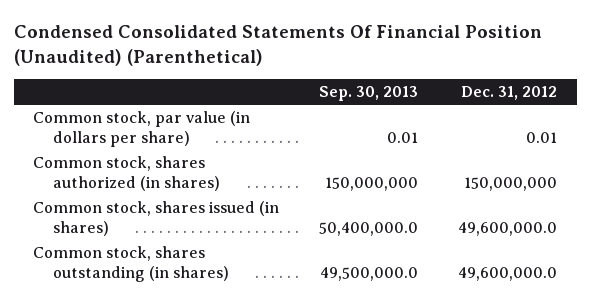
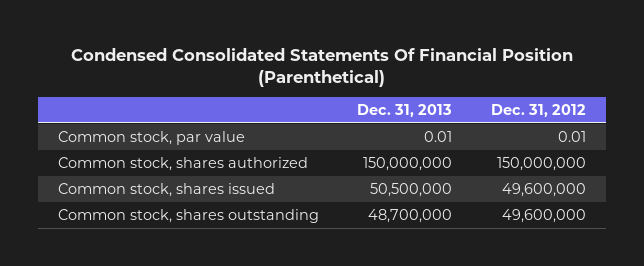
- Condensed Consolidated Statements Of Financial Position (Unaudited) (Parenthetical)
+ Condensed Consolidated Statements Of Financial Position (Parenthetical)
- | Sep. 30, 2013 | Dec. 31, 2012
+ | Dec. 31, 2013 | Dec. 31, 2012
- Common stock, par value (in dollars per share) | 0.01 | 0.01
- Common stock, shares authorized (in shares) | 150,000,000 | 150,000,000
- Common stock, shares issued (in shares) | 50,400,000.0 | 49,600,000.0
- Common stock, shares outstanding (in shares) | 49,500,000.0 | 49,600,000.0
+ Common stock, par value | 0.01 | 0.01
+ Common stock, shares authorized | 150,000,000 | 150,000,000
+ Common stock, shares issued | 50,500,000 | 49,600,000
+ Common stock, shares outstanding | 48,700,000 | 49,600,000

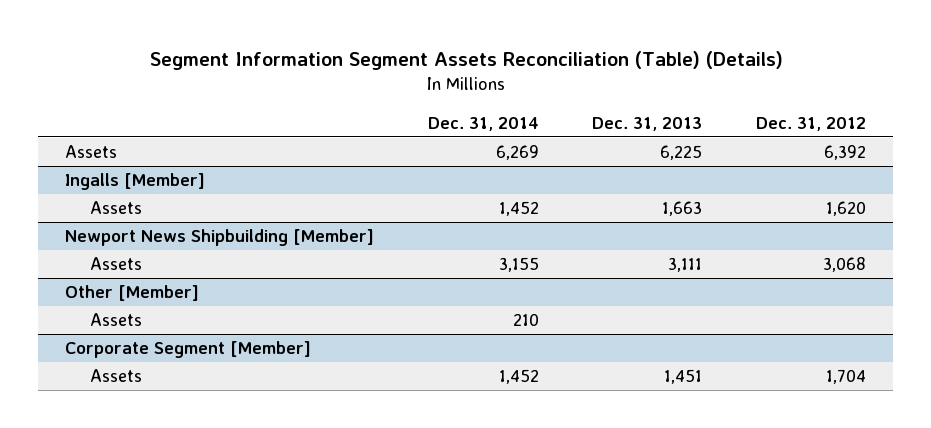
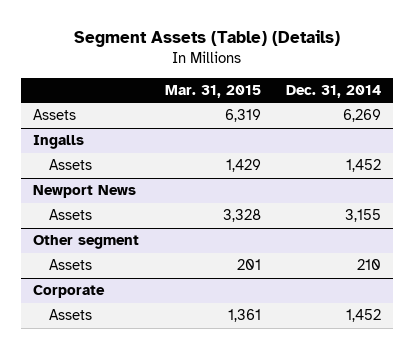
- Segment Information Segment Assets Reconciliation (Table) (Details)
+ Segment Assets (Table) (Details)
- | Dec. 31, 2014 | Dec. 31, 2013 | Dec. 31, 2012
+ | Mar. 31, 2015 | Dec. 31, 2014
- Ingalls [Member]
+ Ingalls
- Newport News Shipbuilding [Member]
+ Newport News
- Other [Member]
+ Other segment
- Corporate Segment [Member]
+ Corporate

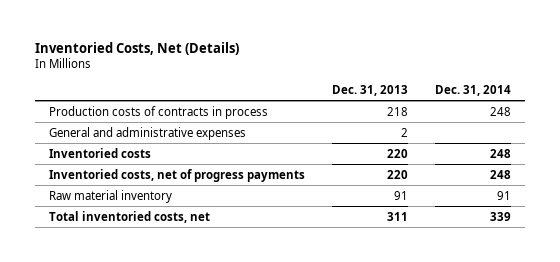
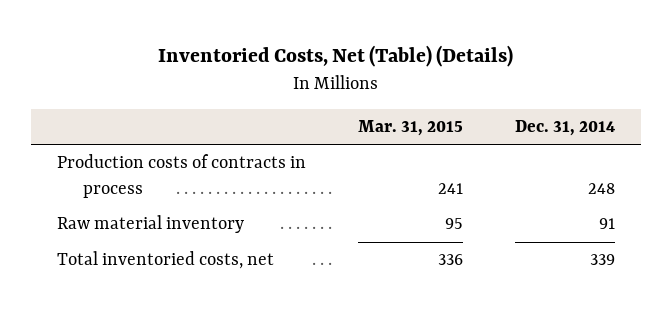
- Inventoried Costs, Net (Details)
+ Inventoried Costs, Net (Table) (Details)
- | Dec. 31, 2013 | Dec. 31, 2014
+ | Mar. 31, 2015 | Dec. 31, 2014
- General and administrative expenses | 2 |
- Inventoried costs | 220 | 248
- Inventoried costs, net of progress payments | 220 | 248

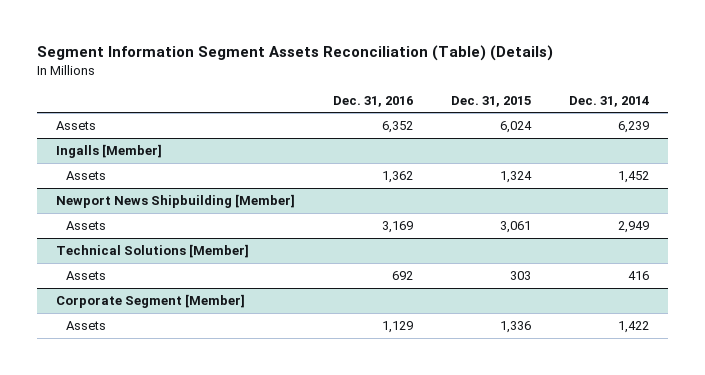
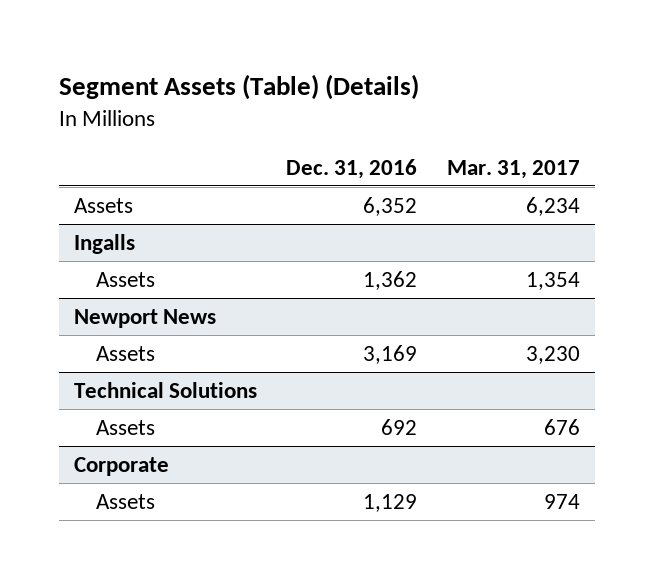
- Segment Information Segment Assets Reconciliation (Table) (Details)
+ Segment Assets (Table) (Details)
- | Dec. 31, 2016 | Dec. 31, 2015 | Dec. 31, 2014
+ | Dec. 31, 2016 | Mar. 31, 2017
- Ingalls [Member]
+ Ingalls
- Newport News Shipbuilding [Member]
+ Newport News
- Technical Solutions [Member]
+ Technical Solutions
- Corporate Segment [Member]
+ Corporate

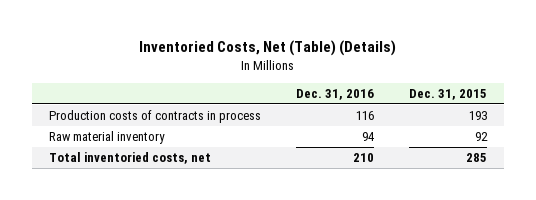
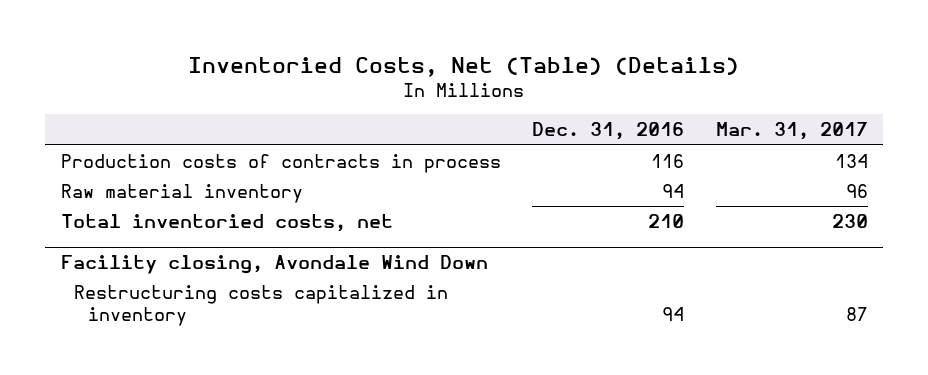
- | Dec. 31, 2016 | Dec. 31, 2015
+ | Dec. 31, 2016 | Mar. 31, 2017
+ Facility closing, Avondale Wind Down
+ Restructuring costs capitalized in inventory | 94 | 87

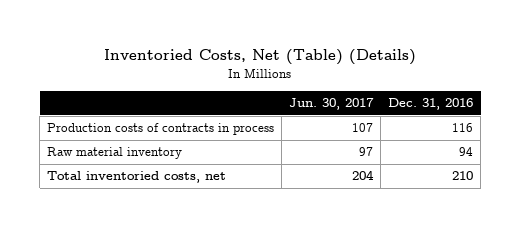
- | Dec. 31, 2016 | Mar. 31, 2017
+ | Jun. 30, 2017 | Dec. 31, 2016
- Facility closing, Avondale Wind Down
- Restructuring costs capitalized in inventory | 94 | 87

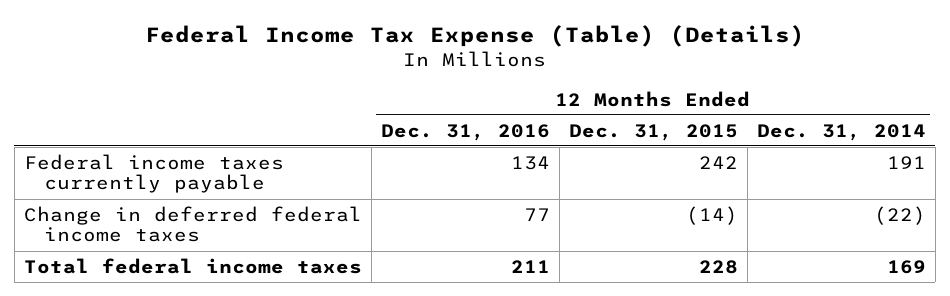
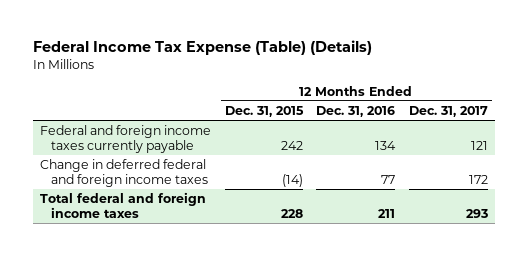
- | 12 Months Ended Dec. 31, 2016 | 12 Months Ended Dec. 31, 2015 | 12 Months Ended Dec. 31, 2014
+ | 12 Months Ended Dec. 31, 2015 | 12 Months Ended Dec. 31, 2016 | 12 Months Ended Dec. 31, 2017
- Federal income taxes currently payable | 134 | 242 | 191
- Change in deferred federal income taxes | 77 | (14) | (22)
- Total federal income taxes | 211 | 228 | 169
+ Federal and foreign income taxes currently payable | 242 | 134 | 121
+ Change in deferred federal and foreign income taxes | (14) | 77 | 172
+ Total federal and foreign income taxes | 228 | 211 | 293

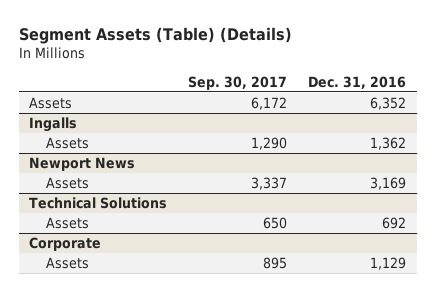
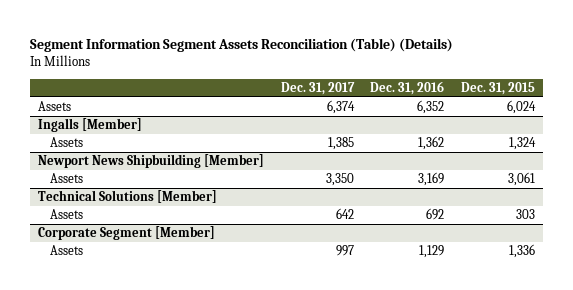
- Segment Assets (Table) (Details)
+ Segment Information Segment Assets Reconciliation (Table) (Details)
- | Sep. 30, 2017 | Dec. 31, 2016
+ | Dec. 31, 2017 | Dec. 31, 2016 | Dec. 31, 2015
- Ingalls
+ Ingalls [Member]
- Newport News
+ Newport News Shipbuilding [Member]
- Technical Solutions
+ Technical Solutions [Member]
- Corporate
+ Corporate Segment [Member]

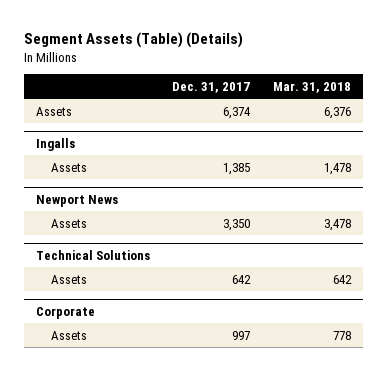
- Segment Information Segment Assets Reconciliation (Table) (Details)
+ Segment Assets (Table) (Details)
- | Dec. 31, 2017 | Dec. 31, 2016 | Dec. 31, 2015
+ | Dec. 31, 2017 | Mar. 31, 2018
- Ingalls [Member]
+ Ingalls
- Newport News Shipbuilding [Member]
+ Newport News
- Technical Solutions [Member]
+ Technical Solutions
- Corporate Segment [Member]
+ Corporate

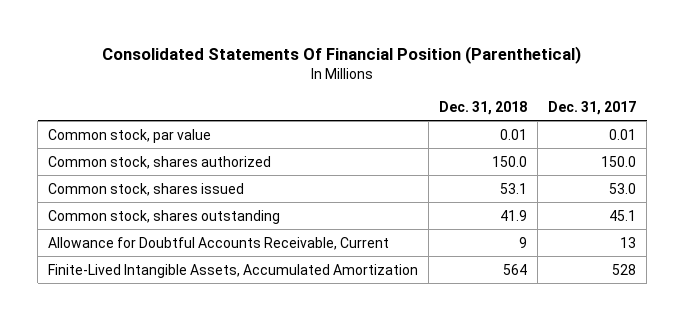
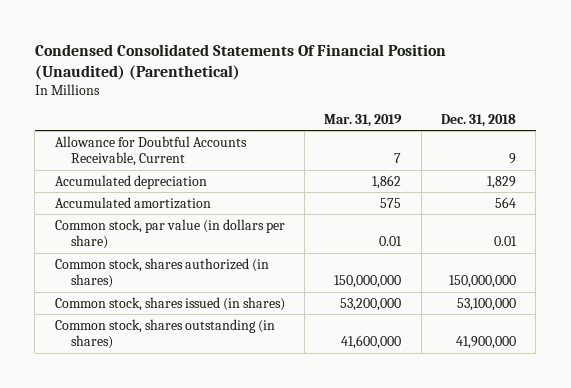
- Consolidated Statements Of Financial Position (Parenthetical)
+ Condensed Consolidated Statements Of Financial Position (Unaudited) (Parenthetical)
- | Dec. 31, 2018 | Dec. 31, 2017
+ | Mar. 31, 2019 | Dec. 31, 2018
- Common stock, par value | 0.01 | 0.01
- Common stock, shares authorized | 150.0 | 150.0
- Common stock, shares issued | 53.1 | 53.0
- Common stock, shares outstanding | 41.9 | 45.1
- Finite-Lived Intangible Assets, Accumulated Amortization | 564 | 528
+ Accumulated depreciation | 1,862 | 1,829
+ Accumulated amortization | 575 | 564
+ Common stock, par value (in dollars per share) | 0.01 | 0.01
+ Common stock, shares authorized (in shares) | 150,000,000 | 150,000,000
+ Common stock, shares issued (in shares) | 53,200,000 | 53,100,000
+ Common stock, shares outstanding (in shares) | 41,600,000 | 41,900,000

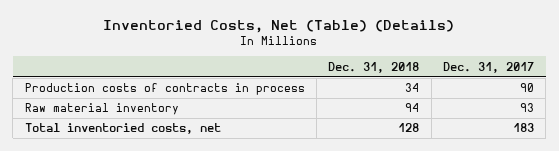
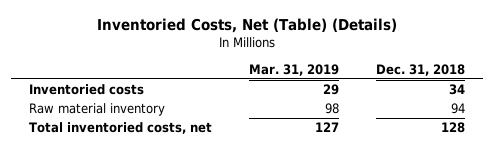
- | Dec. 31, 2018 | Dec. 31, 2017
+ | Mar. 31, 2019 | Dec. 31, 2018
- Production costs of contracts in process | 34 | 90
+ Inventoried costs | 29 | 34

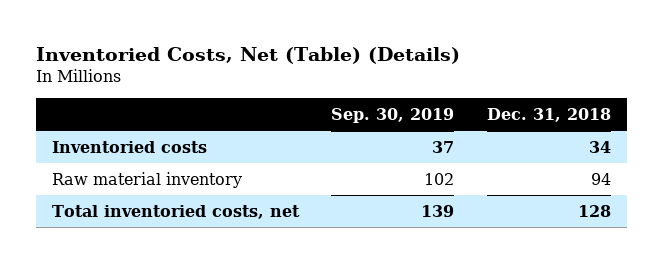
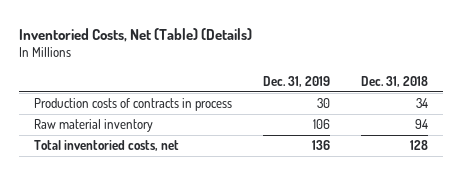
- | Sep. 30, 2019 | Dec. 31, 2018
+ | Dec. 31, 2019 | Dec. 31, 2018
- Inventoried costs | 37 | 34
+ Production costs of contracts in process | 30 | 34

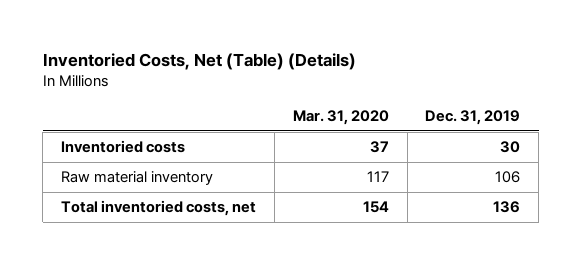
- | Dec. 31, 2019 | Dec. 31, 2018
+ | Mar. 31, 2020 | Dec. 31, 2019
- Production costs of contracts in process | 30 | 34
+ Inventoried costs | 37 | 30

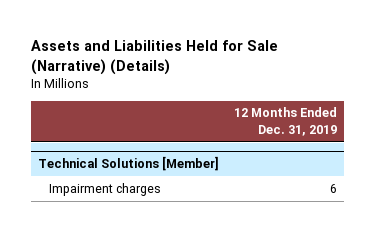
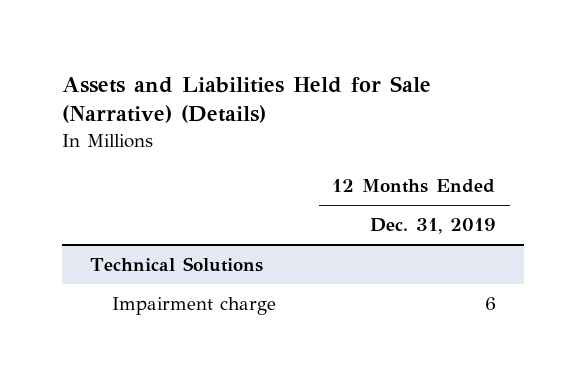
- Technical Solutions [Member]
- Impairment charges | 6
+ Technical Solutions
+ Impairment charge | 6

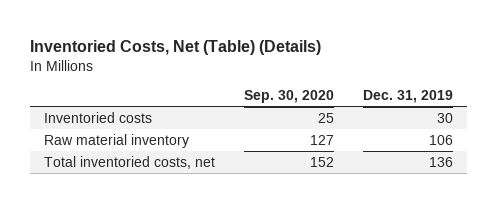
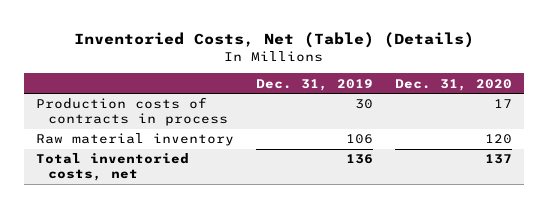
- | Sep. 30, 2020 | Dec. 31, 2019
+ | Dec. 31, 2019 | Dec. 31, 2020
- Inventoried costs | 25 | 30
+ Production costs of contracts in process | 30 | 17

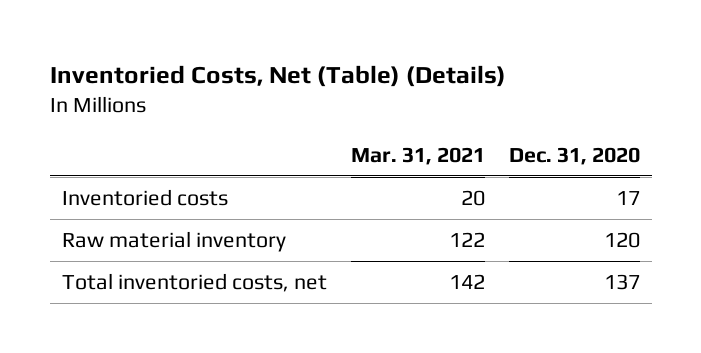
- | Dec. 31, 2019 | Dec. 31, 2020
+ | Mar. 31, 2021 | Dec. 31, 2020
- Production costs of contracts in process | 30 | 17
+ Inventoried costs | 20 | 17

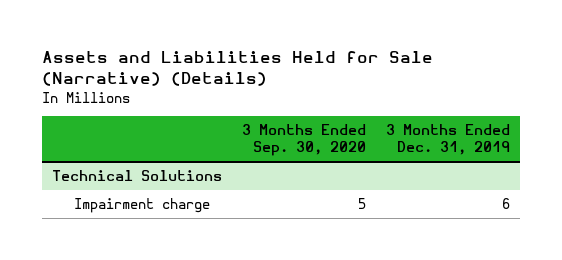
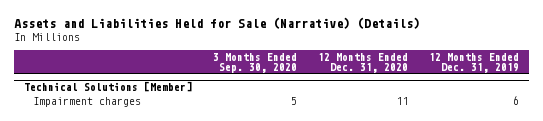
- | 3 Months Ended Sep. 30, 2020 | 3 Months Ended Dec. 31, 2019
+ | 3 Months Ended Sep. 30, 2020 | 12 Months Ended Dec. 31, 2020 | 12 Months Ended Dec. 31, 2019
- Technical Solutions
- Impairment charge | 5 | 6
+ Technical Solutions [Member]
+ Impairment charges | 5 | 11 | 6

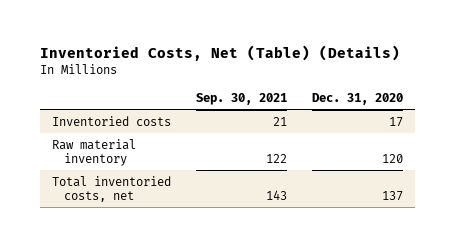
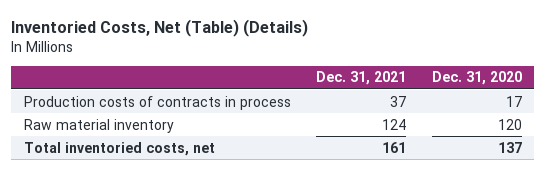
- | Sep. 30, 2021 | Dec. 31, 2020
+ | Dec. 31, 2021 | Dec. 31, 2020
- Inventoried costs | 21 | 17
+ Production costs of contracts in process | 37 | 17

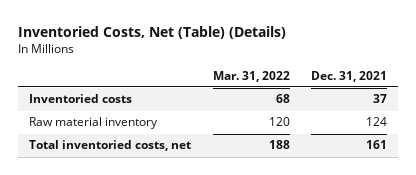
- | Dec. 31, 2021 | Dec. 31, 2020
+ | Mar. 31, 2022 | Dec. 31, 2021
- Production costs of contracts in process | 37 | 17
+ Inventoried costs | 68 | 37

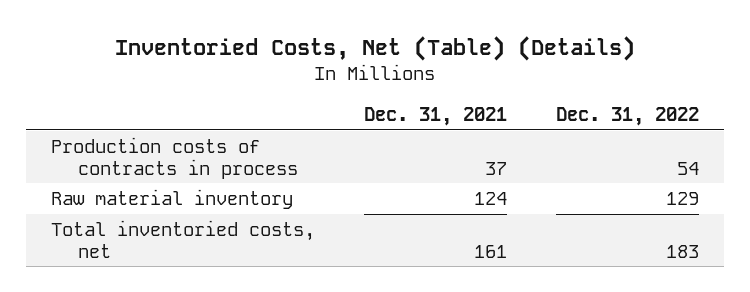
- | Mar. 31, 2022 | Dec. 31, 2021
+ | Dec. 31, 2021 | Dec. 31, 2022
- Inventoried costs | 68 | 37
+ Production costs of contracts in process | 37 | 54

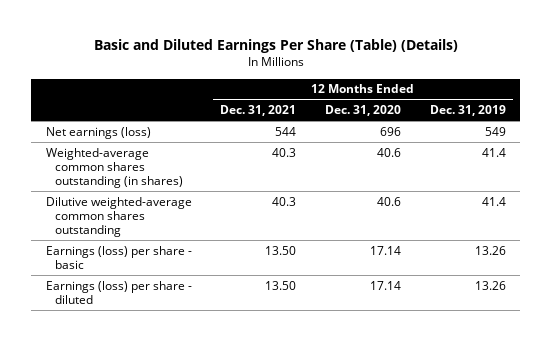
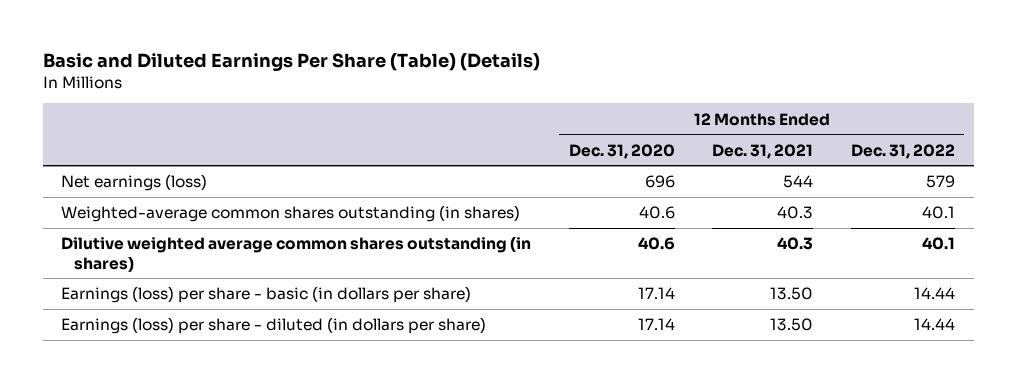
- | 12 Months Ended Dec. 31, 2021 | 12 Months Ended Dec. 31, 2020 | 12 Months Ended Dec. 31, 2019
+ | 12 Months Ended Dec. 31, 2020 | 12 Months Ended Dec. 31, 2021 | 12 Months Ended Dec. 31, 2022
- Dilutive weighted-average common shares outstanding | 40.3 | 40.6 | 41.4
- Earnings (loss) per share - basic | 13.50 | 17.14 | 13.26
- Earnings (loss) per share - diluted | 13.50 | 17.14 | 13.26
+ Dilutive weighted average common shares outstanding (in shares) | 40.6 | 40.3 | 40.1
+ Earnings (loss) per share - basic (in dollars per share) | 17.14 | 13.50 | 14.44
+ Earnings (loss) per share - diluted (in dollars per share) | 17.14 | 13.50 | 14.44

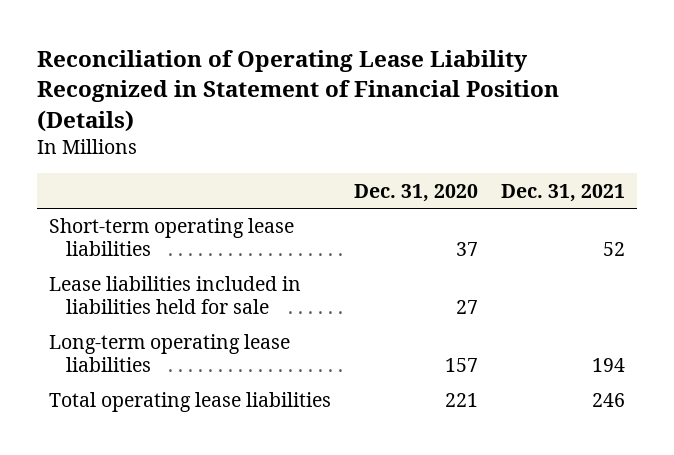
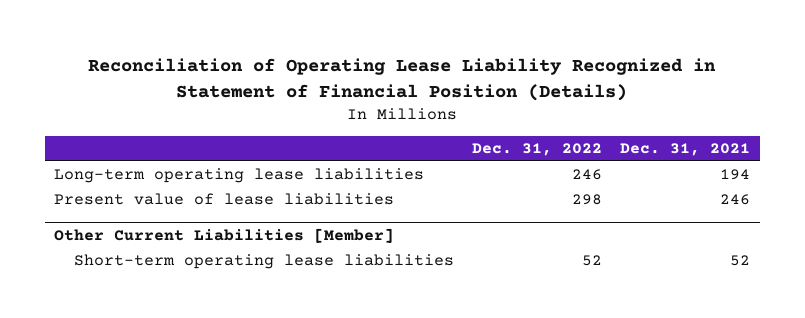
- | Dec. 31, 2020 | Dec. 31, 2021
+ | Dec. 31, 2022 | Dec. 31, 2021
- Short-term operating lease liabilities | 37 | 52
- Lease liabilities included in liabilities held for sale | 27 |
- Total operating lease liabilities | 221 | 246
+ Present value of lease liabilities | 298 | 246
+ Other Current Liabilities [Member]
+ Short-term operating lease liabilities | 52 | 52

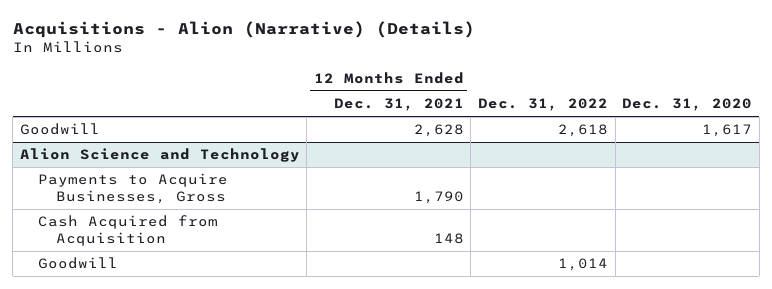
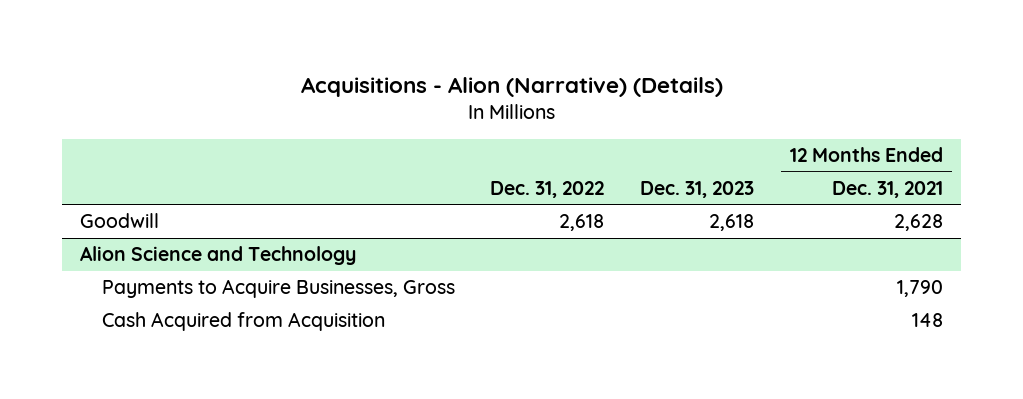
- | 12 Months Ended Dec. 31, 2021 | Dec. 31, 2022 | Dec. 31, 2020
+ | Dec. 31, 2022 | Dec. 31, 2023 | 12 Months Ended Dec. 31, 2021
@ Alion Science and Technology
- Goodwill | | 1,014 |

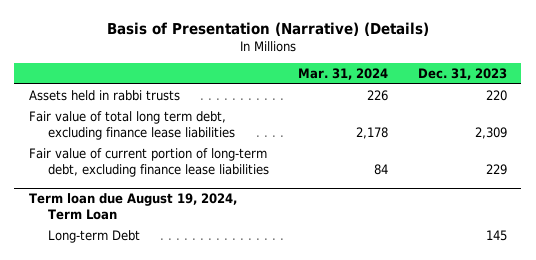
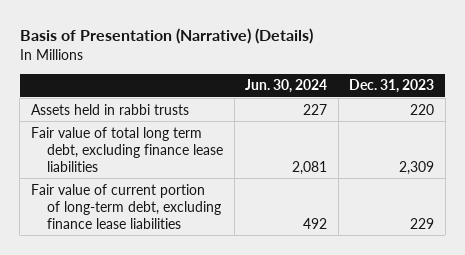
- | Mar. 31, 2024 | Dec. 31, 2023
+ | Jun. 30, 2024 | Dec. 31, 2023
- Term loan due August 19, 2024, Term Loan
- Long-term Debt | | 145

